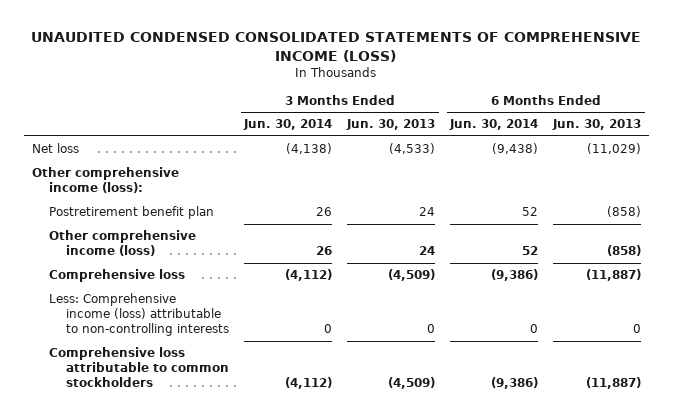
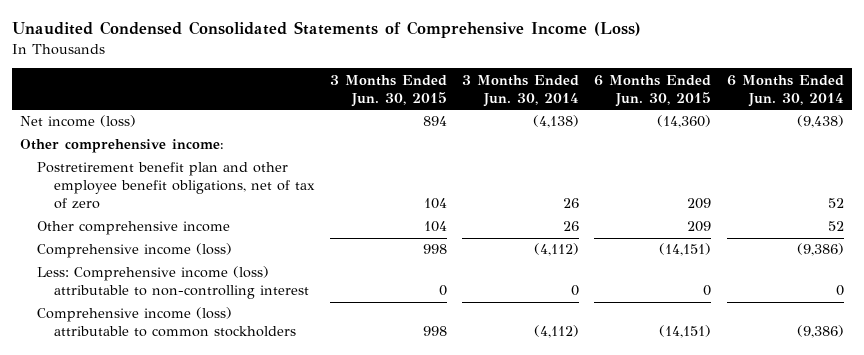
- UNAUDITED CONDENSED CONSOLIDATED STATEMENTS OF COMPREHENSIVE INCOME (LOSS)
+ Unaudited Condensed Consolidated Statements of Comprehensive Income (Loss)
- | 3 Months Ended Jun. 30, 2014 | 3 Months Ended Jun. 30, 2013 | 6 Months Ended Jun. 30, 2014 | 6 Months Ended Jun. 30, 2013
+ | 3 Months Ended Jun. 30, 2015 | 3 Months Ended Jun. 30, 2014 | 6 Months Ended Jun. 30, 2015 | 6 Months Ended Jun. 30, 2014
- Net loss | (4,138) | (4,533) | (9,438) | (11,029)
- Other comprehensive income (loss):
- Postretirement benefit plan | 26 | 24 | 52 | (858)
- Other comprehensive income (loss) | 26 | 24 | 52 | (858)
- Comprehensive loss | (4,112) | (4,509) | (9,386) | (11,887)
- Less: Comprehensive income (loss) attributable to non-controlling interests | 0 | 0 | 0 | 0
- Comprehensive loss attributable to common stockholders | (4,112) | (4,509) | (9,386) | (11,887)
+ Net income (loss) | 894 | (4,138) | (14,360) | (9,438)
+ Other comprehensive income:
+ Postretirement benefit plan and other employee benefit obligations, net of tax of zero | 104 | 26 | 209 | 52
+ Other comprehensive income | 104 | 26 | 209 | 52
+ Comprehensive income (loss) | 998 | (4,112) | (14,151) | (9,386)
+ Less: Comprehensive income (loss) attributable to non-controlling interest | 0 | 0 | 0 | 0
+ Comprehensive income (loss) attributable to common stockholders | 998 | (4,112) | (14,151) | (9,386)

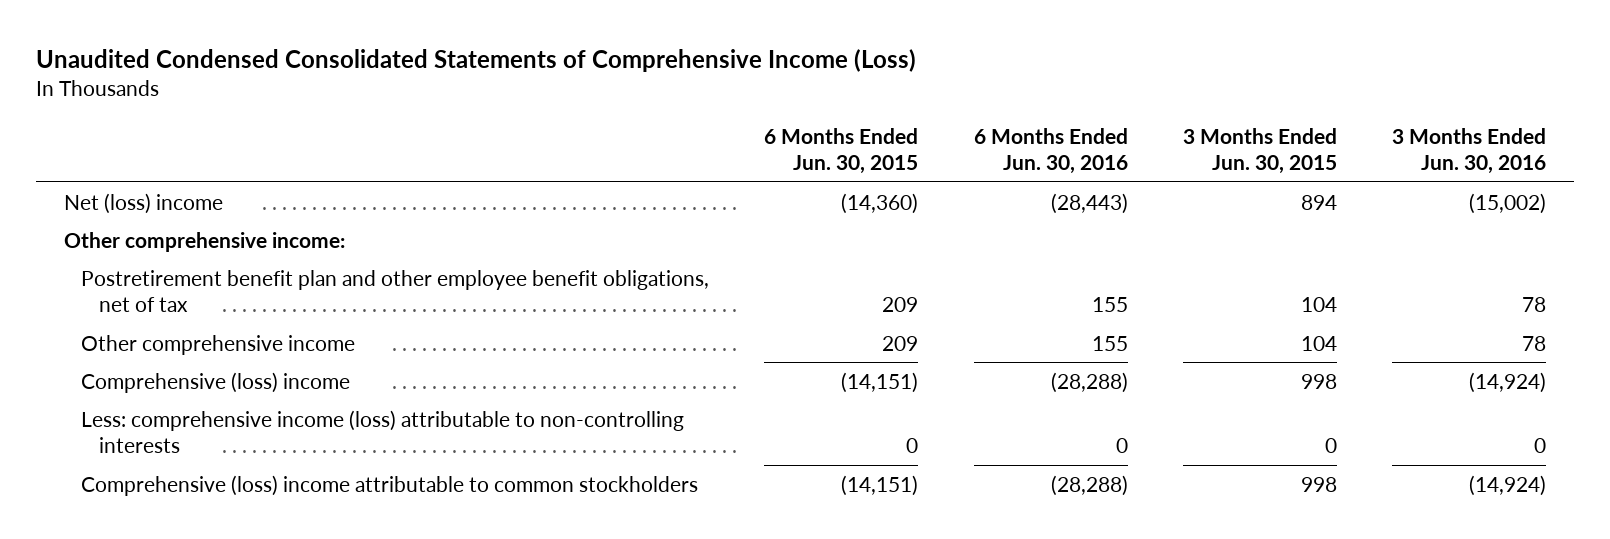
- | 3 Months Ended Jun. 30, 2015 | 3 Months Ended Jun. 30, 2014 | 6 Months Ended Jun. 30, 2015 | 6 Months Ended Jun. 30, 2014
+ | 6 Months Ended Jun. 30, 2015 | 6 Months Ended Jun. 30, 2016 | 3 Months Ended Jun. 30, 2015 | 3 Months Ended Jun. 30, 2016
- Net income (loss) | 894 | (4,138) | (14,360) | (9,438)
+ Net (loss) income | (14,360) | (28,443) | 894 | (15,002)
- Postretirement benefit plan and other employee benefit obligations, net of tax of zero | 104 | 26 | 209 | 52
+ Postretirement benefit plan and other employee benefit obligations, net of tax | 209 | 155 | 104 | 78
- Comprehensive income (loss) | 998 | (4,112) | (14,151) | (9,386)
- Less: Comprehensive income (loss) attributable to non-controlling interest | 0 | 0 | 0 | 0
- Comprehensive income (loss) attributable to common stockholders | 998 | (4,112) | (14,151) | (9,386)
+ Comprehensive (loss) income | (14,151) | (28,288) | 998 | (14,924)
+ Less: comprehensive income (loss) attributable to non-controlling interests | 0 | 0 | 0 | 0
+ Comprehensive (loss) income attributable to common stockholders | (14,151) | (28,288) | 998 | (14,924)

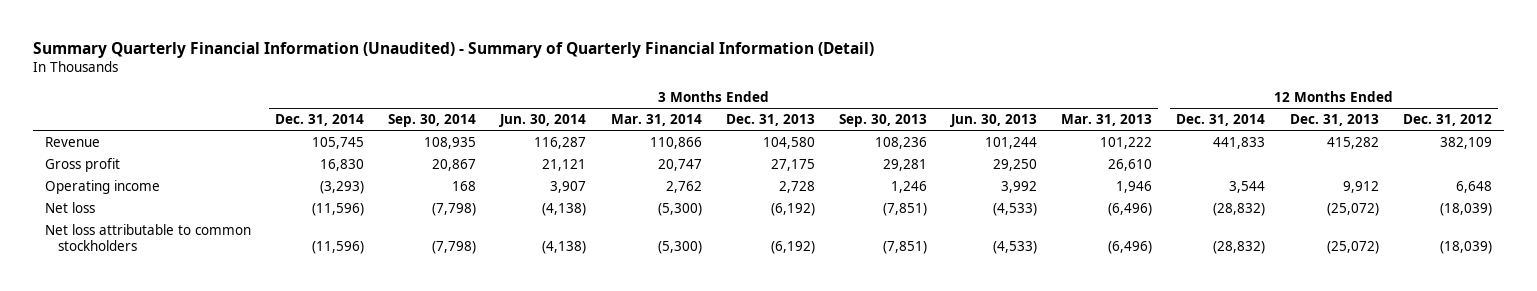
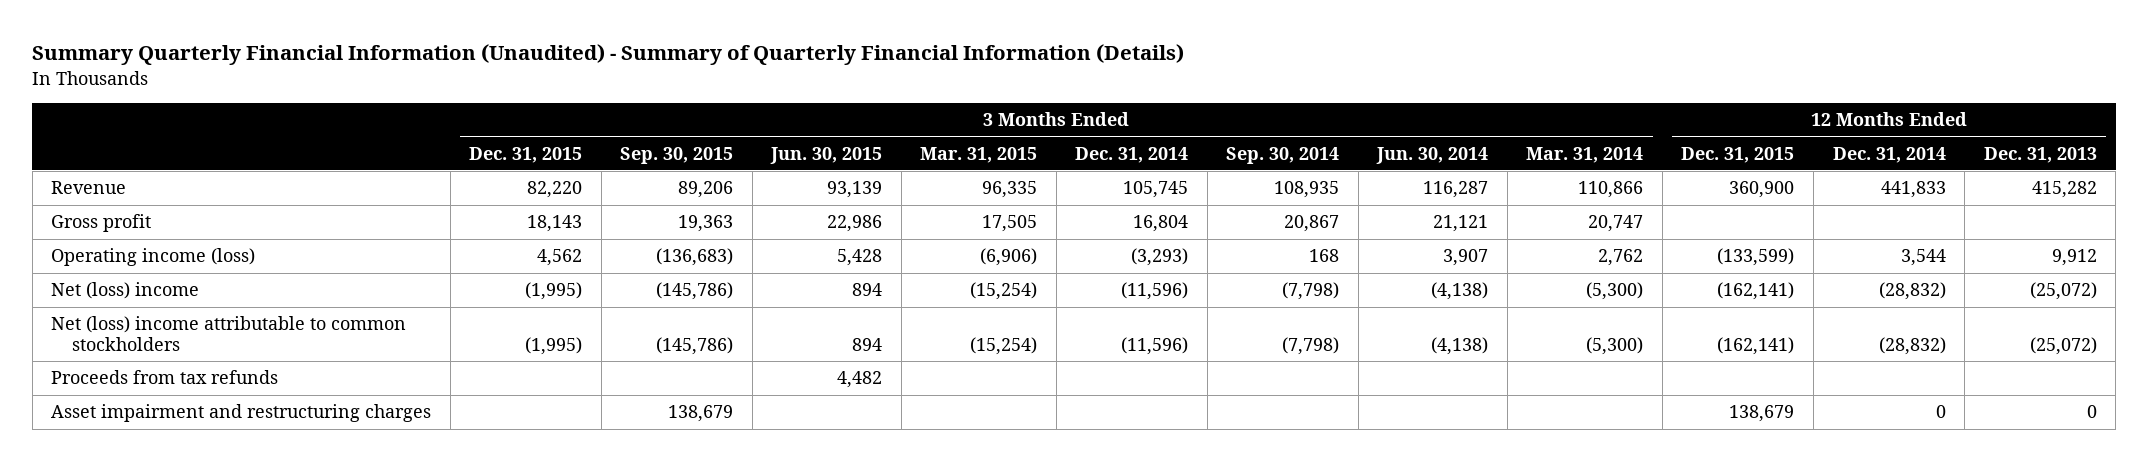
- Summary Quarterly Financial Information (Unaudited) - Summary of Quarterly Financial Information (Detail)
+ Summary Quarterly Financial Information (Unaudited) - Summary of Quarterly Financial Information (Details)
- | 3 Months Ended Dec. 31, 2014 | 3 Months Ended Sep. 30, 2014 | 3 Months Ended Jun. 30, 2014 | 3 Months Ended Mar. 31, 2014 | 3 Months Ended Dec. 31, 2013 | 3 Months Ended Sep. 30, 2013 | 3 Months Ended Jun. 30, 2013 | 3 Months Ended Mar. 31, 2013 | 12 Months Ended Dec. 31, 2014 | 12 Months Ended Dec. 31, 2013 | 12 Months Ended Dec. 31, 2012
+ | 3 Months Ended Dec. 31, 2015 | 3 Months Ended Sep. 30, 2015 | 3 Months Ended Jun. 30, 2015 | 3 Months Ended Mar. 31, 2015 | 3 Months Ended Dec. 31, 2014 | 3 Months Ended Sep. 30, 2014 | 3 Months Ended Jun. 30, 2014 | 3 Months Ended Mar. 31, 2014 | 12 Months Ended Dec. 31, 2015 | 12 Months Ended Dec. 31, 2014 | 12 Months Ended Dec. 31, 2013
- Gross profit | 16,830 | 20,867 | 21,121 | 20,747 | 27,175 | 29,281 | 29,250 | 26,610 | | |
- Operating income | (3,293) | 168 | 3,907 | 2,762 | 2,728 | 1,246 | 3,992 | 1,946 | 3,544 | 9,912 | 6,648
- Net loss | (11,596) | (7,798) | (4,138) | (5,300) | (6,192) | (7,851) | (4,533) | (6,496) | (28,832) | (25,072) | (18,039)
- Net loss attributable to common stockholders | (11,596) | (7,798) | (4,138) | (5,300) | (6,192) | (7,851) | (4,533) | (6,496) | (28,832) | (25,072) | (18,039)
+ Gross profit | 18,143 | 19,363 | 22,986 | 17,505 | 16,804 | 20,867 | 21,121 | 20,747 | | |
+ Operating income (loss) | 4,562 | (136,683) | 5,428 | (6,906) | (3,293) | 168 | 3,907 | 2,762 | (133,599) | 3,544 | 9,912
+ Net (loss) income | (1,995) | (145,786) | 894 | (15,254) | (11,596) | (7,798) | (4,138) | (5,300) | (162,141) | (28,832) | (25,072)
+ Net (loss) income attributable to common stockholders | (1,995) | (145,786) | 894 | (15,254) | (11,596) | (7,798) | (4,138) | (5,300) | (162,141) | (28,832) | (25,072)
+ Proceeds from tax refunds | | | 4,482 | | | | | | | |
+ Asset impairment and restructuring charges | | 138,679 | | | | | | | 138,679 | 0 | 0

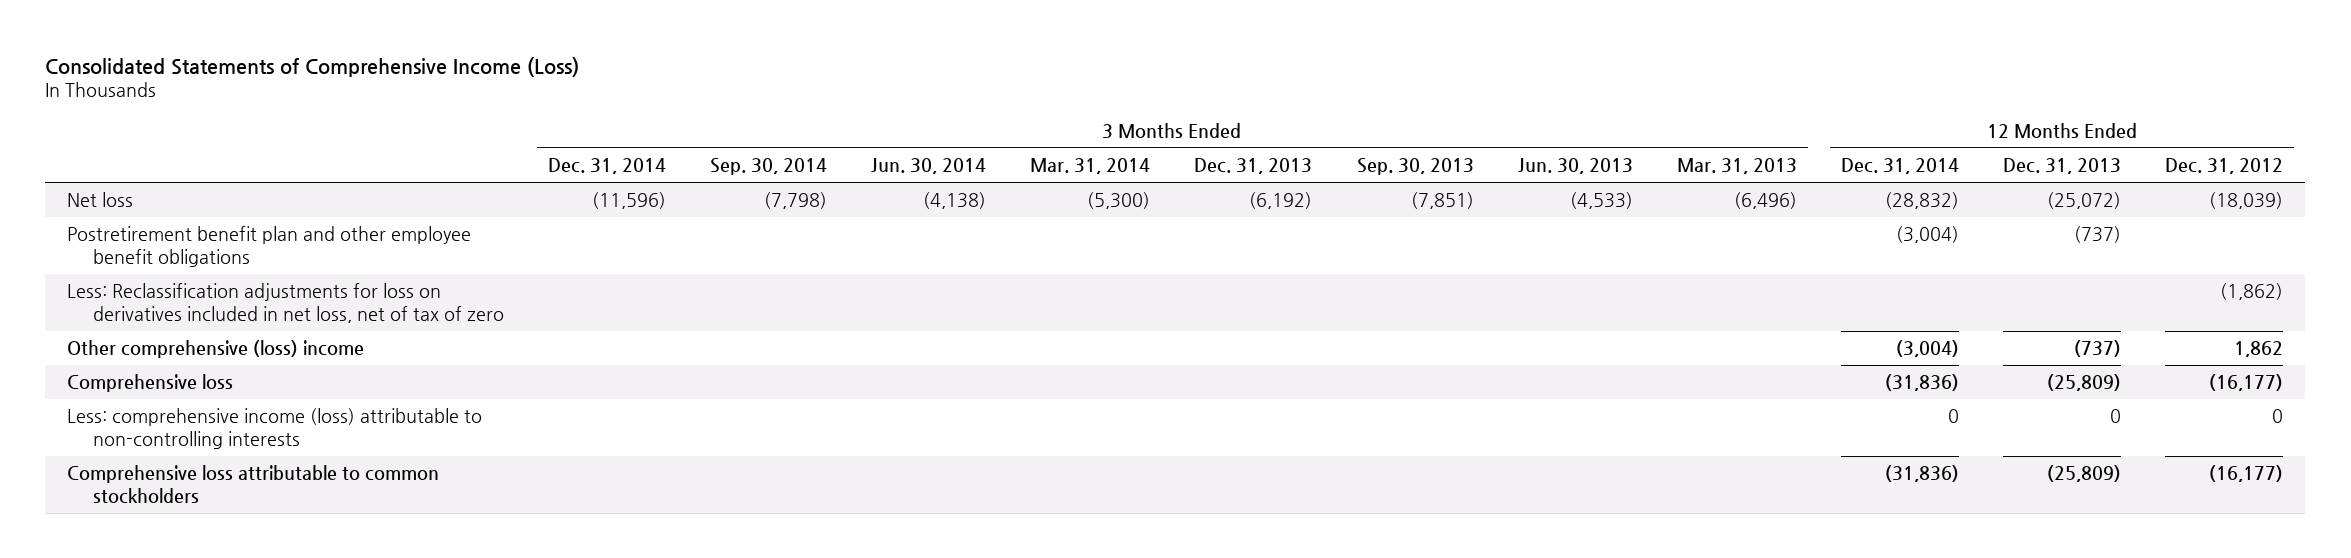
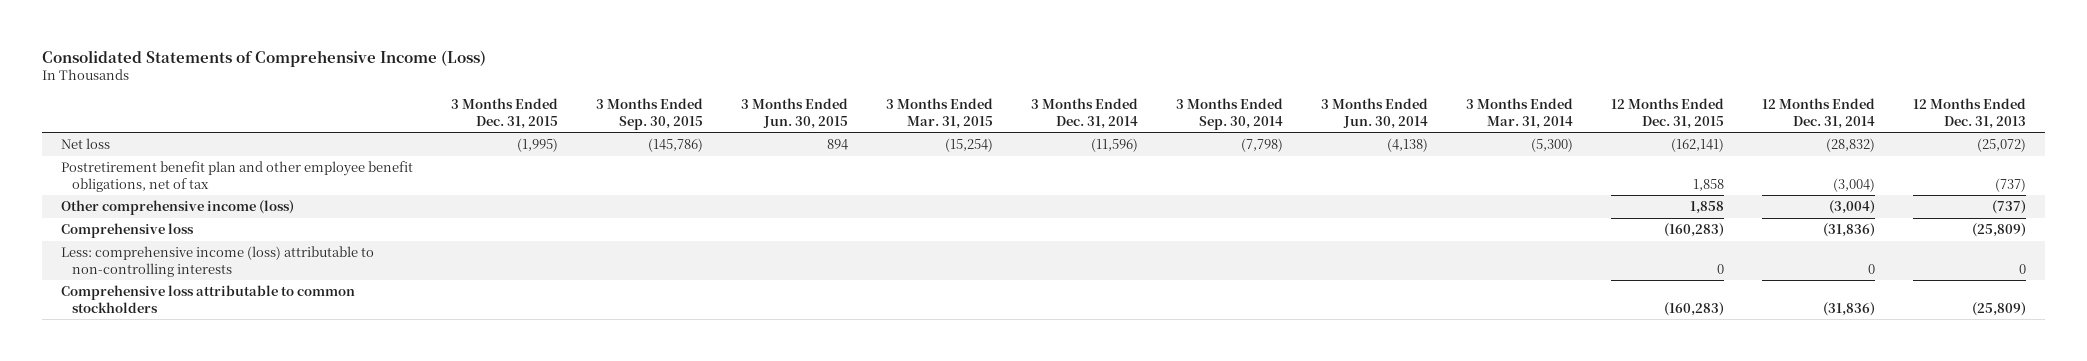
- | 3 Months Ended Dec. 31, 2014 | 3 Months Ended Sep. 30, 2014 | 3 Months Ended Jun. 30, 2014 | 3 Months Ended Mar. 31, 2014 | 3 Months Ended Dec. 31, 2013 | 3 Months Ended Sep. 30, 2013 | 3 Months Ended Jun. 30, 2013 | 3 Months Ended Mar. 31, 2013 | 12 Months Ended Dec. 31, 2014 | 12 Months Ended Dec. 31, 2013 | 12 Months Ended Dec. 31, 2012
+ | 3 Months Ended Dec. 31, 2015 | 3 Months Ended Sep. 30, 2015 | 3 Months Ended Jun. 30, 2015 | 3 Months Ended Mar. 31, 2015 | 3 Months Ended Dec. 31, 2014 | 3 Months Ended Sep. 30, 2014 | 3 Months Ended Jun. 30, 2014 | 3 Months Ended Mar. 31, 2014 | 12 Months Ended Dec. 31, 2015 | 12 Months Ended Dec. 31, 2014 | 12 Months Ended Dec. 31, 2013
- Postretirement benefit plan and other employee benefit obligations | | | | | | | | | (3,004) | (737) |
- Less: Reclassification adjustments for loss on derivatives included in net loss, net of tax of zero | | | | | | | | | | | (1,862)
- Other comprehensive (loss) income | | | | | | | | | (3,004) | (737) | 1,862
+ Postretirement benefit plan and other employee benefit obligations, net of tax | | | | | | | | | 1,858 | (3,004) | (737)
+ Other comprehensive income (loss) | | | | | | | | | 1,858 | (3,004) | (737)

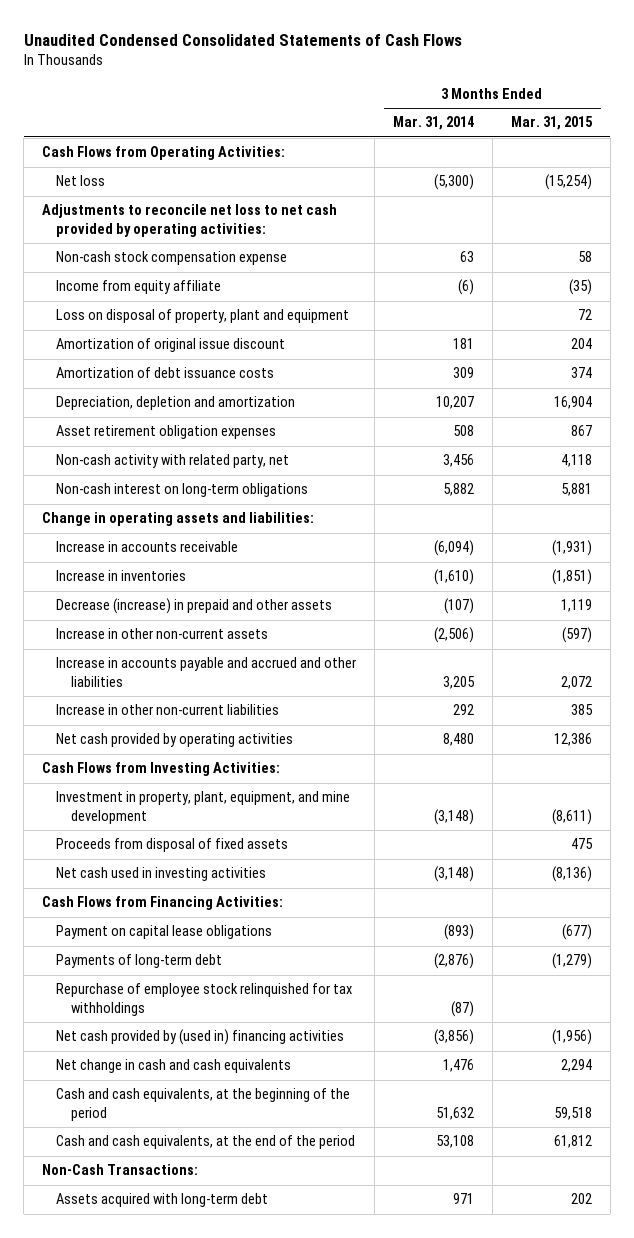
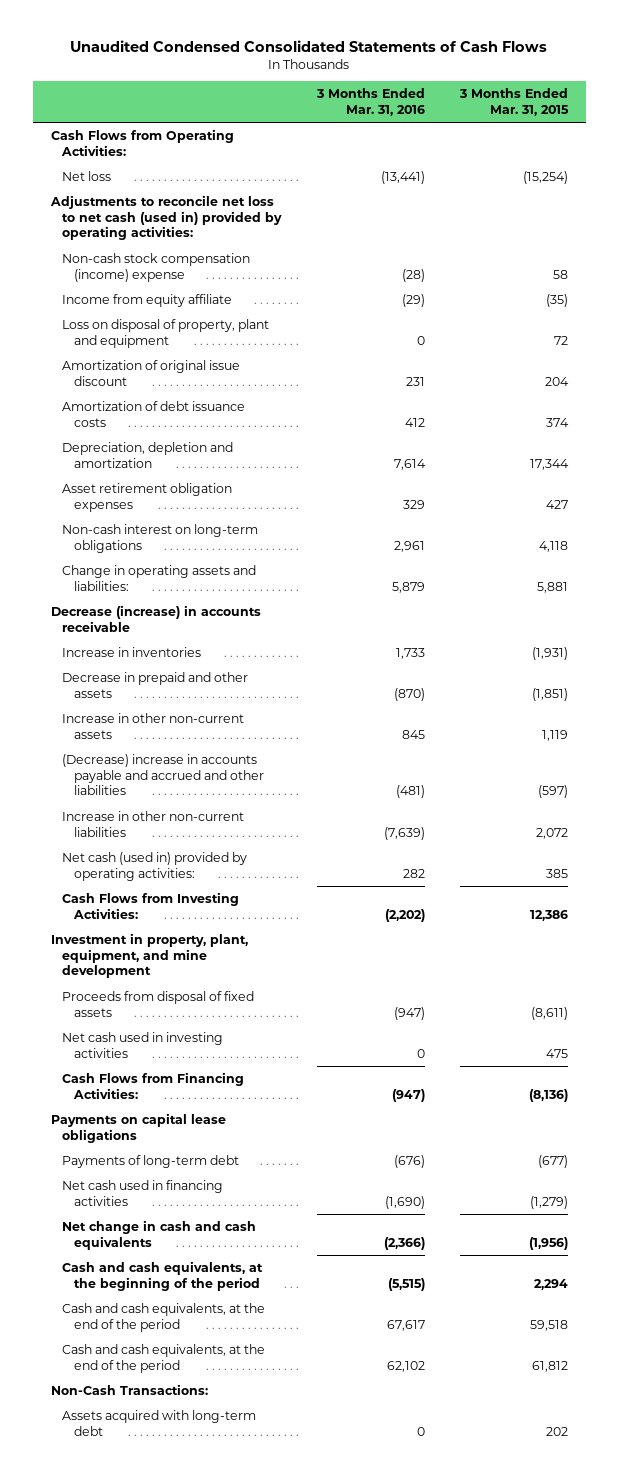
- | 3 Months Ended Mar. 31, 2014 | 3 Months Ended Mar. 31, 2015
+ | 3 Months Ended Mar. 31, 2016 | 3 Months Ended Mar. 31, 2015
- Adjustments to reconcile net loss to net cash provided by operating activities:
- Non-cash stock compensation expense | 63 | 58
+ Adjustments to reconcile net loss to net cash (used in) provided by operating activities:
+ Non-cash stock compensation (income) expense | (28) | 58
- Depreciation, depletion and amortization | 10,207 | 16,904
- Asset retirement obligation expenses | 508 | 867
- Non-cash activity with related party, net | 3,456 | 4,118
- Non-cash interest on long-term obligations | 5,882 | 5,881
- Change in operating assets and liabilities:
- Increase in accounts receivable | (6,094) | (1,931)
- Increase in inventories | (1,610) | (1,851)
- Decrease (increase) in prepaid and other assets | (107) | 1,119
- Increase in other non-current assets | (2,506) | (597)
- Increase in accounts payable and accrued and other liabilities | 3,205 | 2,072
- Increase in other non-current liabilities | 292 | 385
- Net cash provided by operating activities | 8,480 | 12,386
- Cash Flows from Investing Activities:
- Investment in property, plant, equipment, and mine development | (3,148) | (8,611)
- Proceeds from disposal of fixed assets | | 475
- Net cash used in investing activities | (3,148) | (8,136)
- Cash Flows from Financing Activities:
- Payment on capital lease obligations | (893) | (677)
- Payments of long-term debt | (2,876) | (1,279)
- Repurchase of employee stock relinquished for tax withholdings | (87) |
- Net cash provided by (used in) financing activities | (3,856) | (1,956)
- Net change in cash and cash equivalents | 1,476 | 2,294
- Cash and cash equivalents, at the beginning of the period | 51,632 | 59,518
+ Depreciation, depletion and amortization | 7,614 | 17,344
+ Asset retirement obligation expenses | 329 | 427
+ Non-cash interest on long-term obligations | 2,961 | 4,118
+ Change in operating assets and liabilities: | 5,879 | 5,881
+ Decrease (increase) in accounts receivable
+ Increase in inventories | 1,733 | (1,931)
+ Decrease in prepaid and other assets | (870) | (1,851)
+ Increase in other non-current assets | 845 | 1,119
+ (Decrease) increase in accounts payable and accrued and other liabilities | (481) | (597)
+ Increase in other non-current liabilities | (7,639) | 2,072
+ Net cash (used in) provided by operating activities: | 282 | 385
+ Cash Flows from Investing Activities: | (2,202) | 12,386
+ Investment in property, plant, equipment, and mine development
+ Proceeds from disposal of fixed assets | (947) | (8,611)
+ Net cash used in investing activities | 0 | 475
+ Cash Flows from Financing Activities: | (947) | (8,136)
+ Payments on capital lease obligations
+ Payments of long-term debt | (676) | (677)
+ Net cash used in financing activities | (1,690) | (1,279)
+ Net change in cash and cash equivalents | (2,366) | (1,956)
+ Cash and cash equivalents, at the beginning of the period | (5,515) | 2,294
+ Cash and cash equivalents, at the end of the period | 67,617 | 59,518

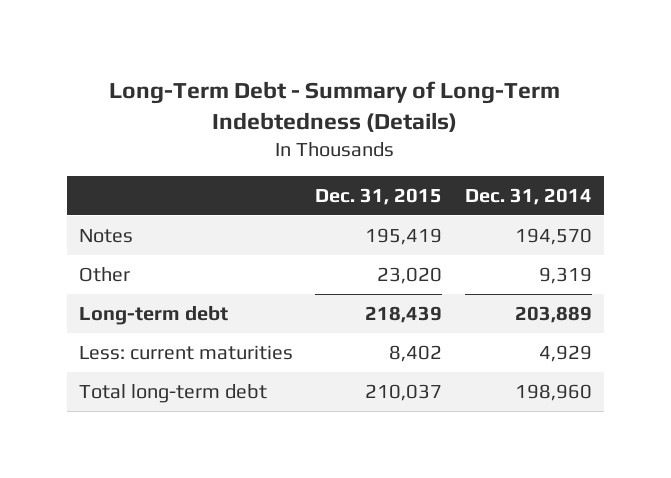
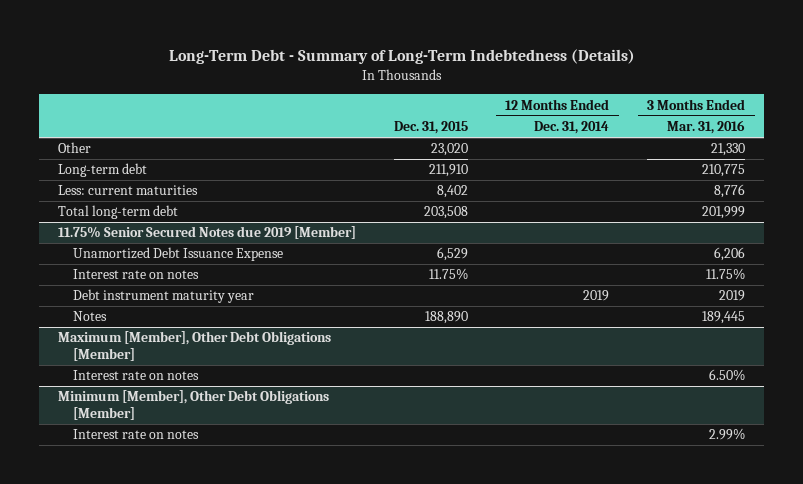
- | Dec. 31, 2015 | Dec. 31, 2014
+ | Dec. 31, 2015 | 12 Months Ended Dec. 31, 2014 | 3 Months Ended Mar. 31, 2016
- Notes | 195,419 | 194,570
- Long-term debt | 218,439 | 203,889
+ Long-term debt | 211,910 | | 210,775
- Total long-term debt | 210,037 | 198,960
+ Total long-term debt | 203,508 | | 201,999
+ 11.75% Senior Secured Notes due 2019 [Member]
+ Unamortized Debt Issuance Expense | 6,529 | | 6,206
+ Interest rate on notes | 11.75% | | 11.75%
+ Debt instrument maturity year | | 2019 | 2019
+ Notes | 188,890 | | 189,445
+ Maximum [Member], Other Debt Obligations [Member]
+ Interest rate on notes | | | 6.50%
+ Minimum [Member], Other Debt Obligations [Member]
+ Interest rate on notes | | | 2.99%

